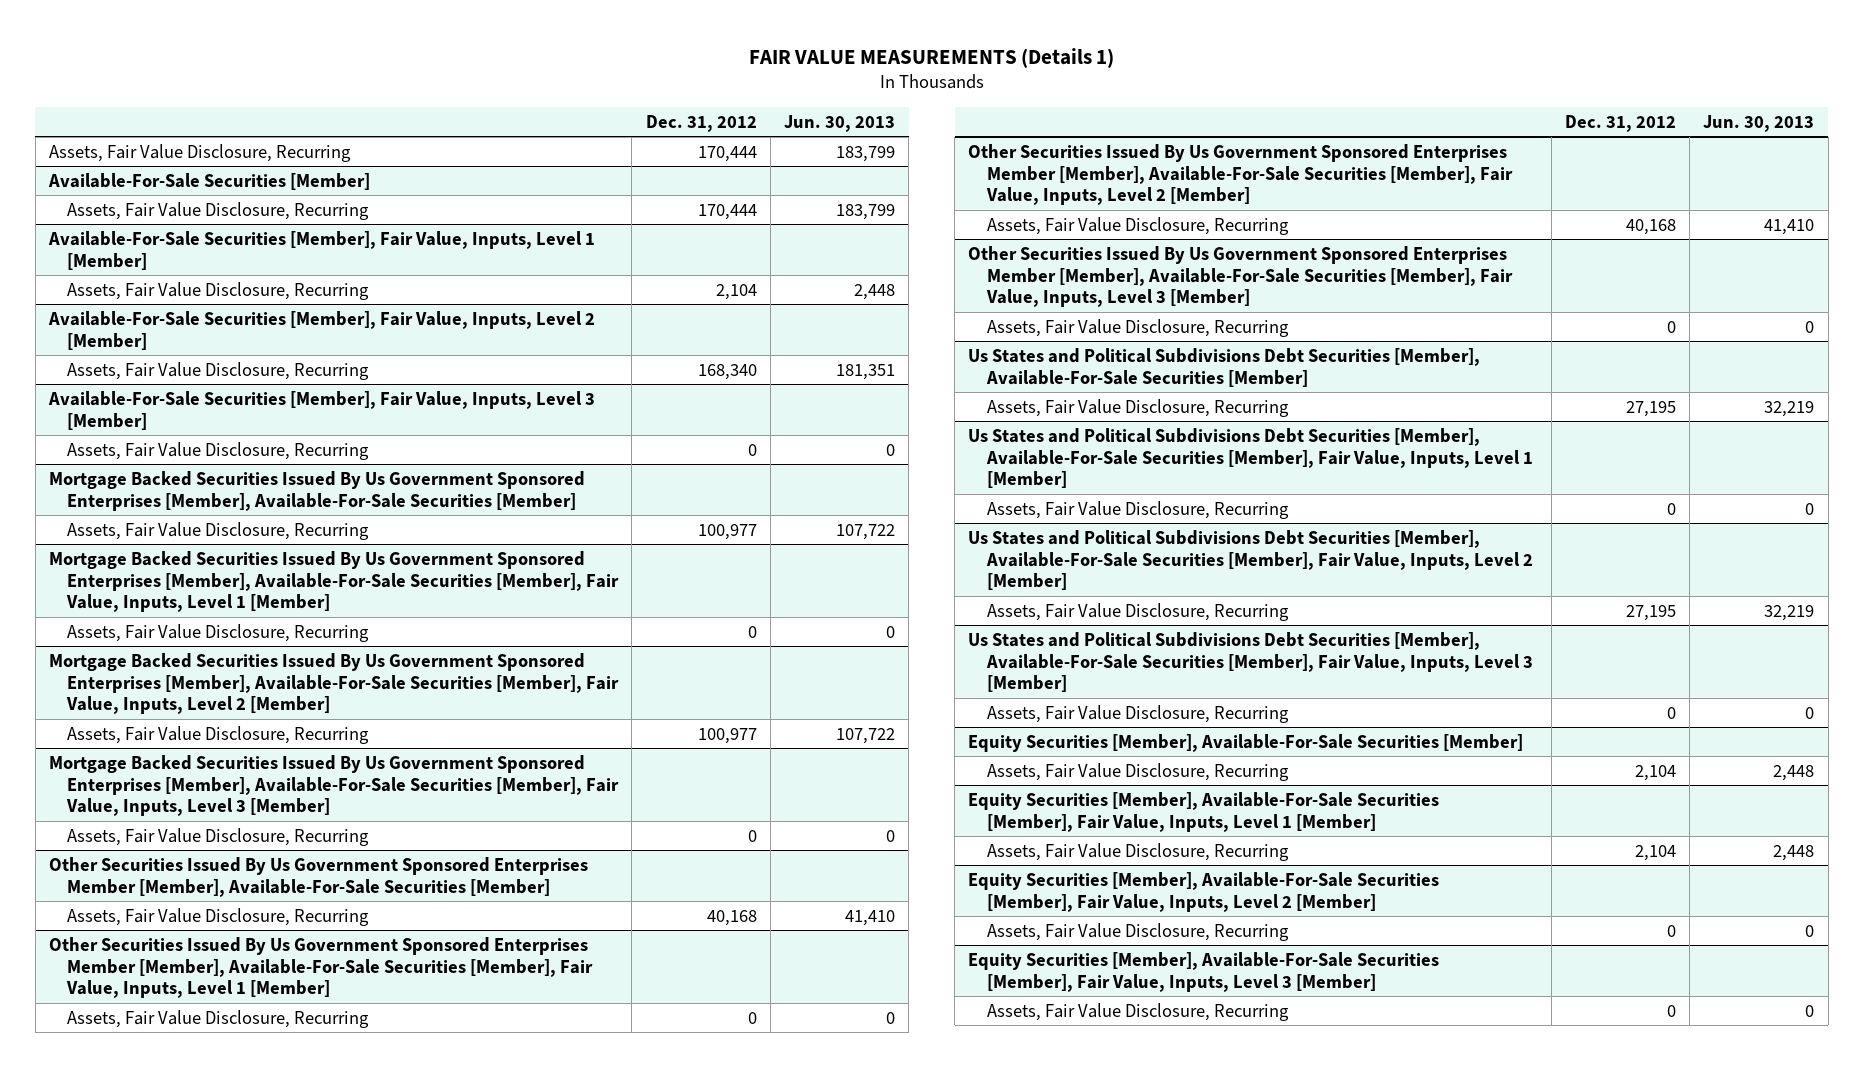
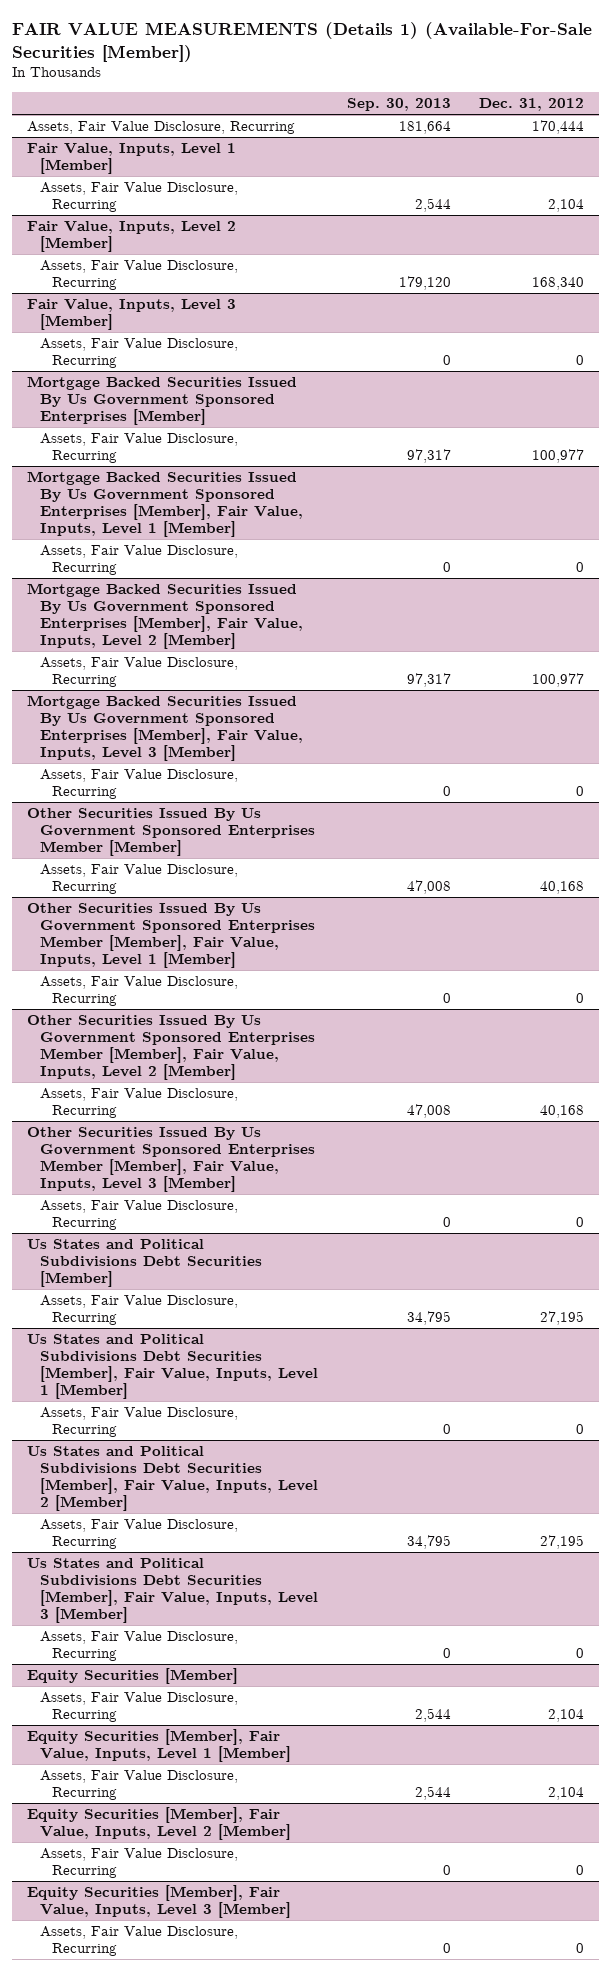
- FAIR VALUE MEASUREMENTS (Details 1)
+ FAIR VALUE MEASUREMENTS (Details 1) (Available-For-Sale Securities [Member])
- | Dec. 31, 2012 | Jun. 30, 2013
+ | Sep. 30, 2013 | Dec. 31, 2012
- Available-For-Sale Securities [Member]
- Assets, Fair Value Disclosure, Recurring | 170,444 | 183,799
- Available-For-Sale Securities [Member], Fair Value, Inputs, Level 1 [Member]
+ Fair Value, Inputs, Level 1 [Member]
- Available-For-Sale Securities [Member], Fair Value, Inputs, Level 2 [Member]
+ Fair Value, Inputs, Level 2 [Member]
- Available-For-Sale Securities [Member], Fair Value, Inputs, Level 3 [Member]
+ Fair Value, Inputs, Level 3 [Member]
- Mortgage Backed Securities Issued By Us Government Sponsored Enterprises [Member], Available-For-Sale Securities [Member]
+ Mortgage Backed Securities Issued By Us Government Sponsored Enterprises [Member]
- Mortgage Backed Securities Issued By Us Government Sponsored Enterprises [Member], Available-For-Sale Securities [Member], Fair Value, Inputs, Level 1 [Member]
+ Mortgage Backed Securities Issued By Us Government Sponsored Enterprises [Member], Fair Value, Inputs, Level 1 [Member]
- Mortgage Backed Securities Issued By Us Government Sponsored Enterprises [Member], Available-For-Sale Securities [Member], Fair Value, Inputs, Level 2 [Member]
+ Mortgage Backed Securities Issued By Us Government Sponsored Enterprises [Member], Fair Value, Inputs, Level 2 [Member]
- Mortgage Backed Securities Issued By Us Government Sponsored Enterprises [Member], Available-For-Sale Securities [Member], Fair Value, Inputs, Level 3 [Member]
+ Mortgage Backed Securities Issued By Us Government Sponsored Enterprises [Member], Fair Value, Inputs, Level 3 [Member]
- Other Securities Issued By Us Government Sponsored Enterprises Member [Member], Available-For-Sale Securities [Member]
+ Other Securities Issued By Us Government Sponsored Enterprises Member [Member]
- Other Securities Issued By Us Government Sponsored Enterprises Member [Member], Available-For-Sale Securities [Member], Fair Value, Inputs, Level 1 [Member]
+ Other Securities Issued By Us Government Sponsored Enterprises Member [Member], Fair Value, Inputs, Level 1 [Member]
- Other Securities Issued By Us Government Sponsored Enterprises Member [Member], Available-For-Sale Securities [Member], Fair Value, Inputs, Level 2 [Member]
+ Other Securities Issued By Us Government Sponsored Enterprises Member [Member], Fair Value, Inputs, Level 2 [Member]
- Other Securities Issued By Us Government Sponsored Enterprises Member [Member], Available-For-Sale Securities [Member], Fair Value, Inputs, Level 3 [Member]
+ Other Securities Issued By Us Government Sponsored Enterprises Member [Member], Fair Value, Inputs, Level 3 [Member]
- Us States and Political Subdivisions Debt Securities [Member], Available-For-Sale Securities [Member]
+ Us States and Political Subdivisions Debt Securities [Member]
- Us States and Political Subdivisions Debt Securities [Member], Available-For-Sale Securities [Member], Fair Value, Inputs, Level 1 [Member]
+ Us States and Political Subdivisions Debt Securities [Member], Fair Value, Inputs, Level 1 [Member]
- Us States and Political Subdivisions Debt Securities [Member], Available-For-Sale Securities [Member], Fair Value, Inputs, Level 2 [Member]
+ Us States and Political Subdivisions Debt Securities [Member], Fair Value, Inputs, Level 2 [Member]
- Us States and Political Subdivisions Debt Securities [Member], Available-For-Sale Securities [Member], Fair Value, Inputs, Level 3 [Member]
+ Us States and Political Subdivisions Debt Securities [Member], Fair Value, Inputs, Level 3 [Member]
- Equity Securities [Member], Available-For-Sale Securities [Member]
+ Equity Securities [Member]
- Equity Securities [Member], Available-For-Sale Securities [Member], Fair Value, Inputs, Level 1 [Member]
+ Equity Securities [Member], Fair Value, Inputs, Level 1 [Member]
- Equity Securities [Member], Available-For-Sale Securities [Member], Fair Value, Inputs, Level 2 [Member]
+ Equity Securities [Member], Fair Value, Inputs, Level 2 [Member]
- Equity Securities [Member], Available-For-Sale Securities [Member], Fair Value, Inputs, Level 3 [Member]
+ Equity Securities [Member], Fair Value, Inputs, Level 3 [Member]

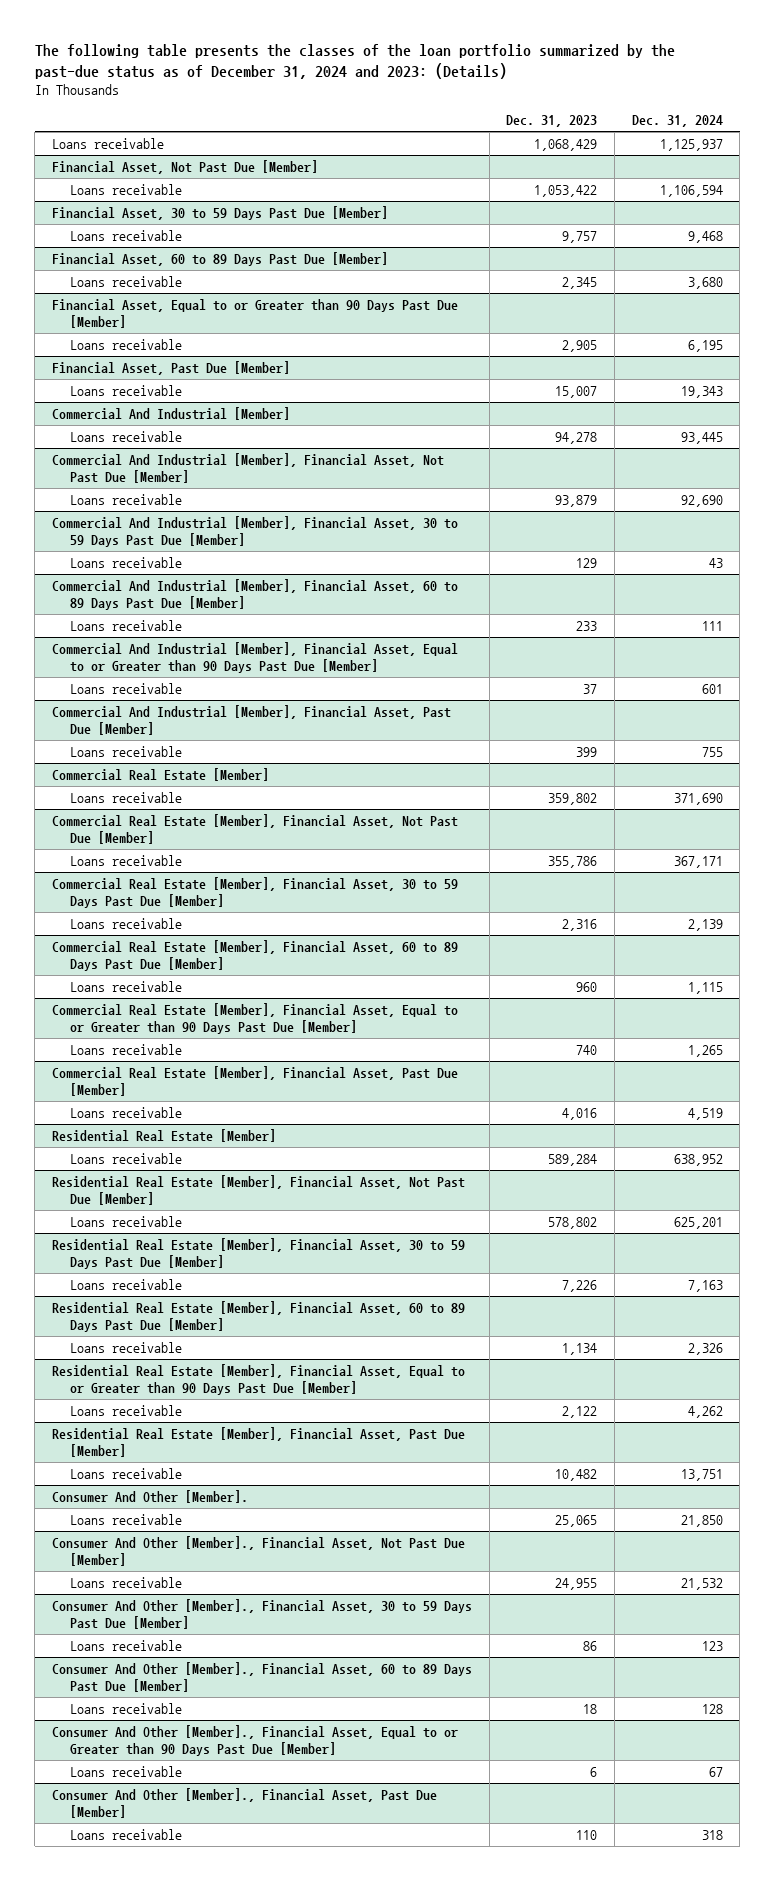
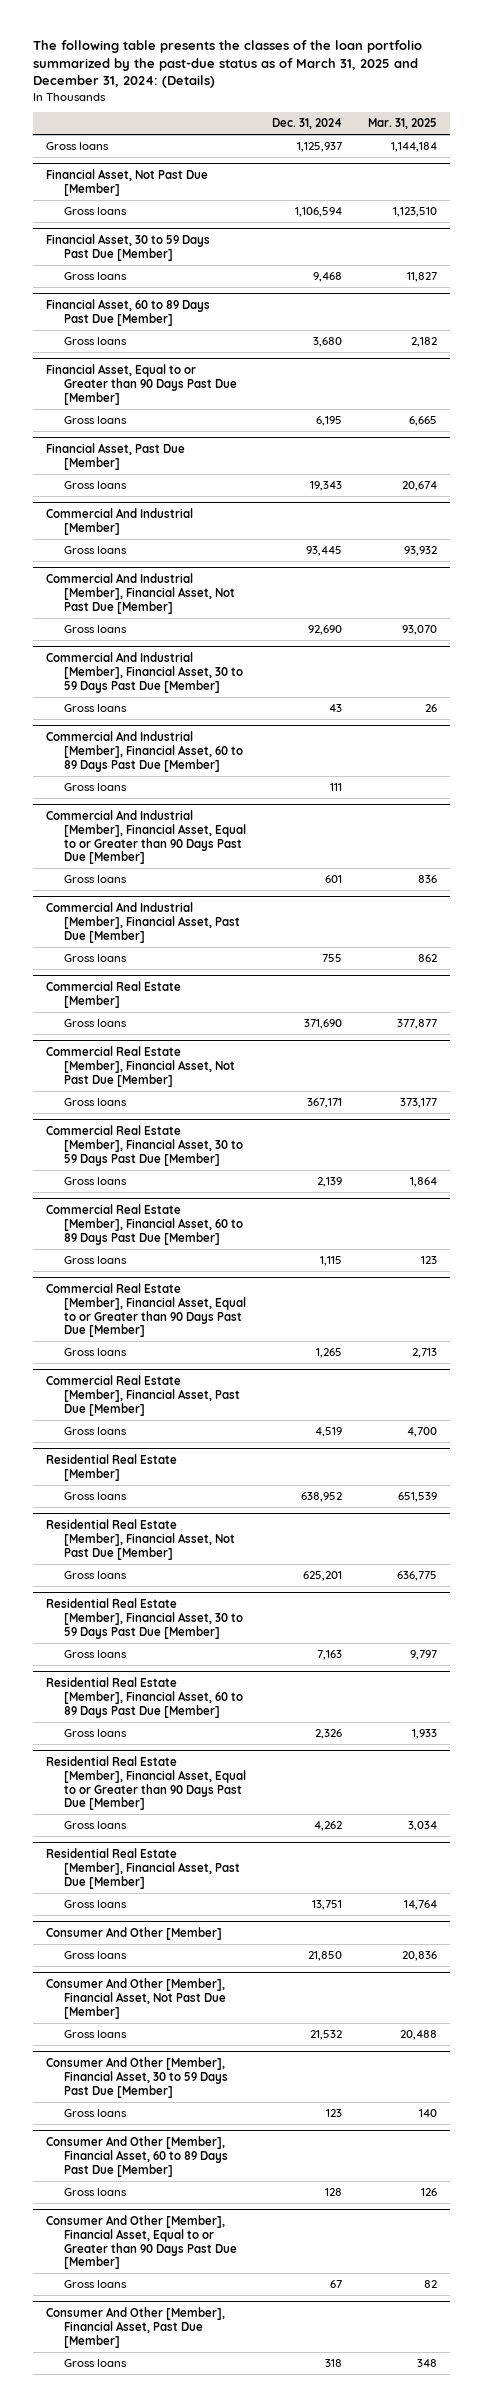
- The following table presents the classes of the loan portfolio summarized by the past-due status as of December 31, 2024 and 2023: (Details)
+ The following table presents the classes of the loan portfolio summarized by the past-due status as of March 31, 2025 and December 31, 2024: (Details)
- | Dec. 31, 2023 | Dec. 31, 2024
+ | Dec. 31, 2024 | Mar. 31, 2025
- Loans receivable | 1,068,429 | 1,125,937
+ Gross loans | 1,125,937 | 1,144,184
@ Financial Asset, Not Past Due [Member]
- Loans receivable | 1,053,422 | 1,106,594
+ Gross loans | 1,106,594 | 1,123,510
@ Financial Asset, 30 to 59 Days Past Due [Member]
- Loans receivable | 9,757 | 9,468
+ Gross loans | 9,468 | 11,827
@ Financial Asset, 60 to 89 Days Past Due [Member]
- Loans receivable | 2,345 | 3,680
+ Gross loans | 3,680 | 2,182
@ Financial Asset, Equal to or Greater than 90 Days Past Due [Member]
- Loans receivable | 2,905 | 6,195
+ Gross loans | 6,195 | 6,665
@ Financial Asset, Past Due [Member]
- Loans receivable | 15,007 | 19,343
+ Gross loans | 19,343 | 20,674
@ Commercial And Industrial [Member]
- Loans receivable | 94,278 | 93,445
+ Gross loans | 93,445 | 93,932
@ Commercial And Industrial [Member], Financial Asset, Not Past Due [Member]
- Loans receivable | 93,879 | 92,690
+ Gross loans | 92,690 | 93,070
@ Commercial And Industrial [Member], Financial Asset, 30 to 59 Days Past Due [Member]
- Loans receivable | 129 | 43
+ Gross loans | 43 | 26
@ Commercial And Industrial [Member], Financial Asset, 60 to 89 Days Past Due [Member]
- Loans receivable | 233 | 111
+ Gross loans | 111 |
@ Commercial And Industrial [Member], Financial Asset, Equal to or Greater than 90 Days Past Due [Member]
- Loans receivable | 37 | 601
+ Gross loans | 601 | 836
@ Commercial And Industrial [Member], Financial Asset, Past Due [Member]
- Loans receivable | 399 | 755
+ Gross loans | 755 | 862
@ Commercial Real Estate [Member]
- Loans receivable | 359,802 | 371,690
+ Gross loans | 371,690 | 377,877
@ Commercial Real Estate [Member], Financial Asset, Not Past Due [Member]
- Loans receivable | 355,786 | 367,171
+ Gross loans | 367,171 | 373,177
@ Commercial Real Estate [Member], Financial Asset, 30 to 59 Days Past Due [Member]
- Loans receivable | 2,316 | 2,139
+ Gross loans | 2,139 | 1,864
@ Commercial Real Estate [Member], Financial Asset, 60 to 89 Days Past Due [Member]
- Loans receivable | 960 | 1,115
+ Gross loans | 1,115 | 123
@ Commercial Real Estate [Member], Financial Asset, Equal to or Greater than 90 Days Past Due [Member]
- Loans receivable | 740 | 1,265
+ Gross loans | 1,265 | 2,713
@ Commercial Real Estate [Member], Financial Asset, Past Due [Member]
- Loans receivable | 4,016 | 4,519
+ Gross loans | 4,519 | 4,700
@ Residential Real Estate [Member]
- Loans receivable | 589,284 | 638,952
+ Gross loans | 638,952 | 651,539
@ Residential Real Estate [Member], Financial Asset, Not Past Due [Member]
- Loans receivable | 578,802 | 625,201
+ Gross loans | 625,201 | 636,775
@ Residential Real Estate [Member], Financial Asset, 30 to 59 Days Past Due [Member]
- Loans receivable | 7,226 | 7,163
+ Gross loans | 7,163 | 9,797
@ Residential Real Estate [Member], Financial Asset, 60 to 89 Days Past Due [Member]
- Loans receivable | 1,134 | 2,326
+ Gross loans | 2,326 | 1,933
@ Residential Real Estate [Member], Financial Asset, Equal to or Greater than 90 Days Past Due [Member]
- Loans receivable | 2,122 | 4,262
+ Gross loans | 4,262 | 3,034
@ Residential Real Estate [Member], Financial Asset, Past Due [Member]
- Loans receivable | 10,482 | 13,751
- Consumer And Other [Member].
- Loans receivable | 25,065 | 21,850
- Consumer And Other [Member]., Financial Asset, Not Past Due [Member]
- Loans receivable | 24,955 | 21,532
- Consumer And Other [Member]., Financial Asset, 30 to 59 Days Past Due [Member]
- Loans receivable | 86 | 123
- Consumer And Other [Member]., Financial Asset, 60 to 89 Days Past Due [Member]
- Loans receivable | 18 | 128
- Consumer And Other [Member]., Financial Asset, Equal to or Greater than 90 Days Past Due [Member]
- Loans receivable | 6 | 67
- Consumer And Other [Member]., Financial Asset, Past Due [Member]
- Loans receivable | 110 | 318
@ Residential Real Estate [Member], Financial Asset, Past Due [Member]
+ Gross loans | 13,751 | 14,764
+ Consumer And Other [Member]
+ Gross loans | 21,850 | 20,836
+ Consumer And Other [Member], Financial Asset, Not Past Due [Member]
+ Gross loans | 21,532 | 20,488
+ Consumer And Other [Member], Financial Asset, 30 to 59 Days Past Due [Member]
+ Gross loans | 123 | 140
+ Consumer And Other [Member], Financial Asset, 60 to 89 Days Past Due [Member]
+ Gross loans | 128 | 126
+ Consumer And Other [Member], Financial Asset, Equal to or Greater than 90 Days Past Due [Member]
+ Gross loans | 67 | 82
+ Consumer And Other [Member], Financial Asset, Past Due [Member]
+ Gross loans | 318 | 348

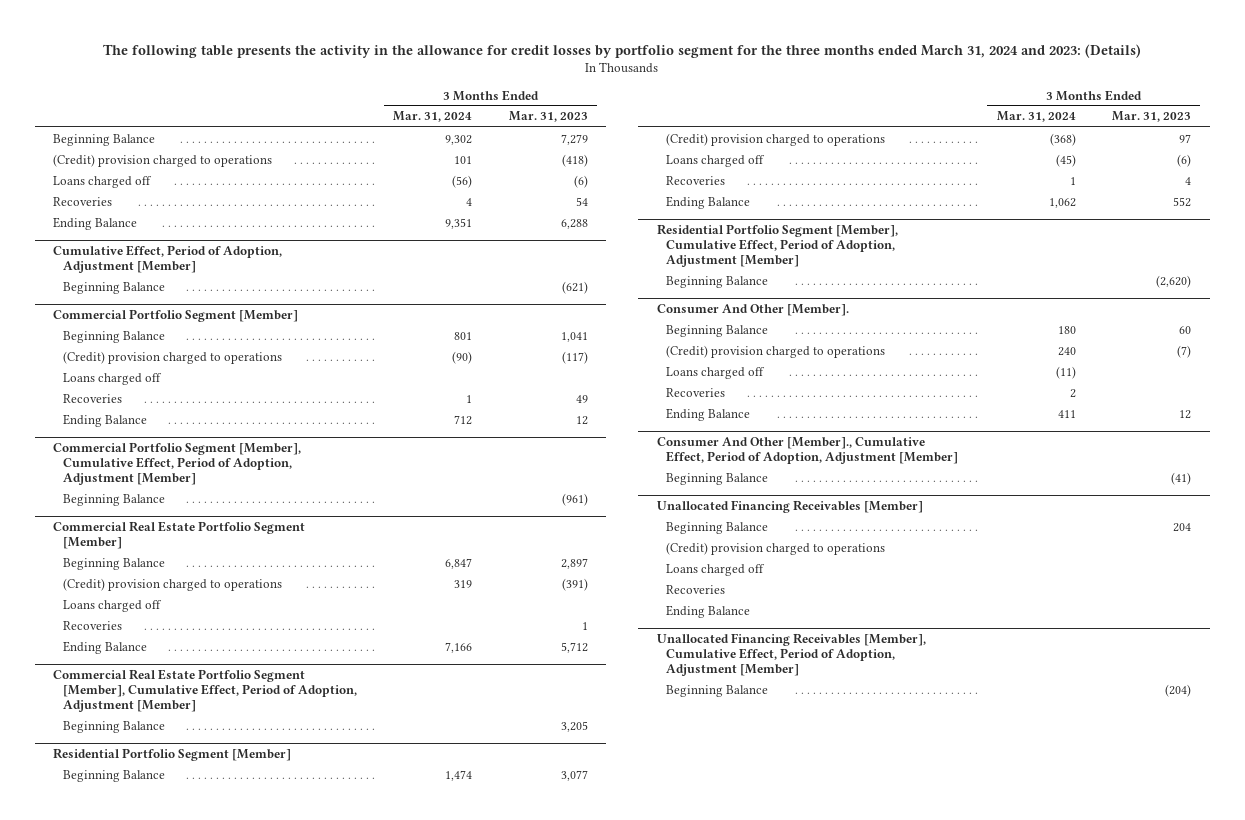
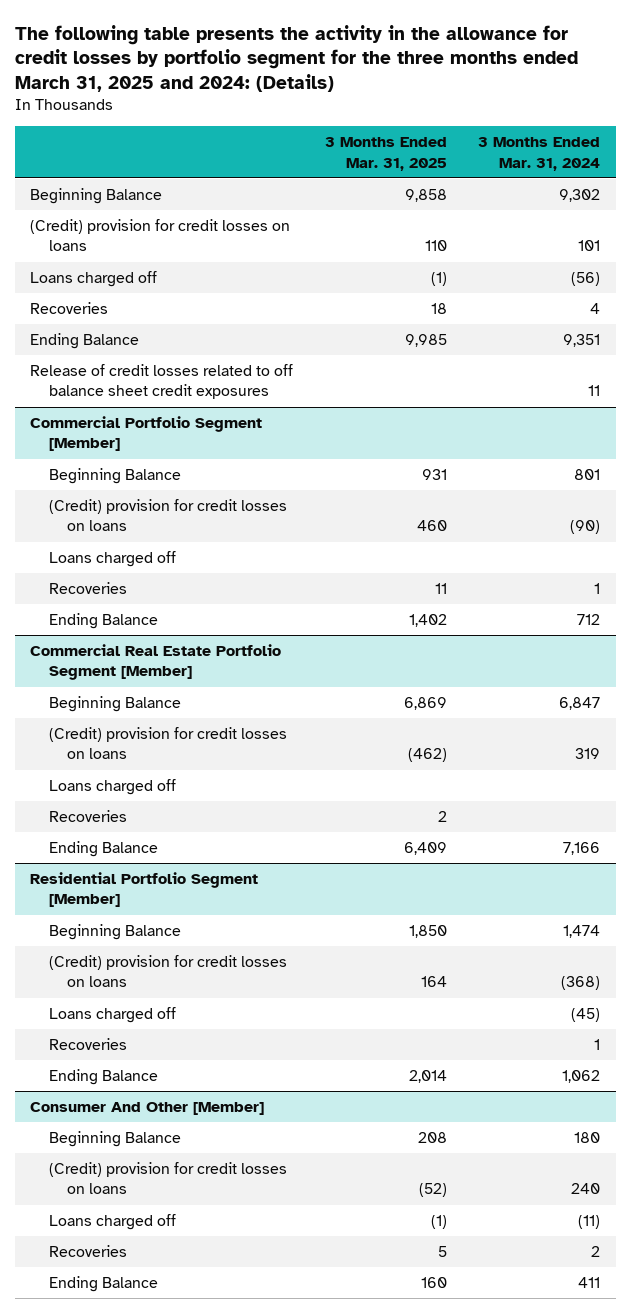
- The following table presents the activity in the allowance for credit losses by portfolio segment for the three months ended March 31, 2024 and 2023: (Details)
+ The following table presents the activity in the allowance for credit losses by portfolio segment for the three months ended March 31, 2025 and 2024: (Details)
- | 3 Months Ended Mar. 31, 2024 | 3 Months Ended Mar. 31, 2023
+ | 3 Months Ended Mar. 31, 2025 | 3 Months Ended Mar. 31, 2024
- (Credit) provision charged to operations | 101 | (418)
+ (Credit) provision for credit losses on loans | 110 | 101
- Cumulative Effect, Period of Adoption, Adjustment [Member]
- Beginning Balance | | (621)
+ Release of credit losses related to off balance sheet credit exposures | | 11
@ Commercial Portfolio Segment [Member]
- (Credit) provision charged to operations | (90) | (117)
+ (Credit) provision for credit losses on loans | 460 | (90)
- Commercial Portfolio Segment [Member], Cumulative Effect, Period of Adoption, Adjustment [Member]
- Beginning Balance | | (961)
@ Commercial Real Estate Portfolio Segment [Member]
- (Credit) provision charged to operations | 319 | (391)
+ (Credit) provision for credit losses on loans | (462) | 319
- Commercial Real Estate Portfolio Segment [Member], Cumulative Effect, Period of Adoption, Adjustment [Member]
- Beginning Balance | | 3,205
@ Residential Portfolio Segment [Member]
- (Credit) provision charged to operations | (368) | 97
+ (Credit) provision for credit losses on loans | 164 | (368)
- Residential Portfolio Segment [Member], Cumulative Effect, Period of Adoption, Adjustment [Member]
- Beginning Balance | | (2,620)
- Consumer And Other [Member].
+ Consumer And Other [Member]
- (Credit) provision charged to operations | 240 | (7)
+ (Credit) provision for credit losses on loans | (52) | 240
- Consumer And Other [Member]., Cumulative Effect, Period of Adoption, Adjustment [Member]
- Beginning Balance | | (41)
- Unallocated Financing Receivables [Member]
- Beginning Balance | | 204
- (Credit) provision charged to operations
- Loans charged off
- Recoveries
- Ending Balance
- Unallocated Financing Receivables [Member], Cumulative Effect, Period of Adoption, Adjustment [Member]
- Beginning Balance | | (204)

